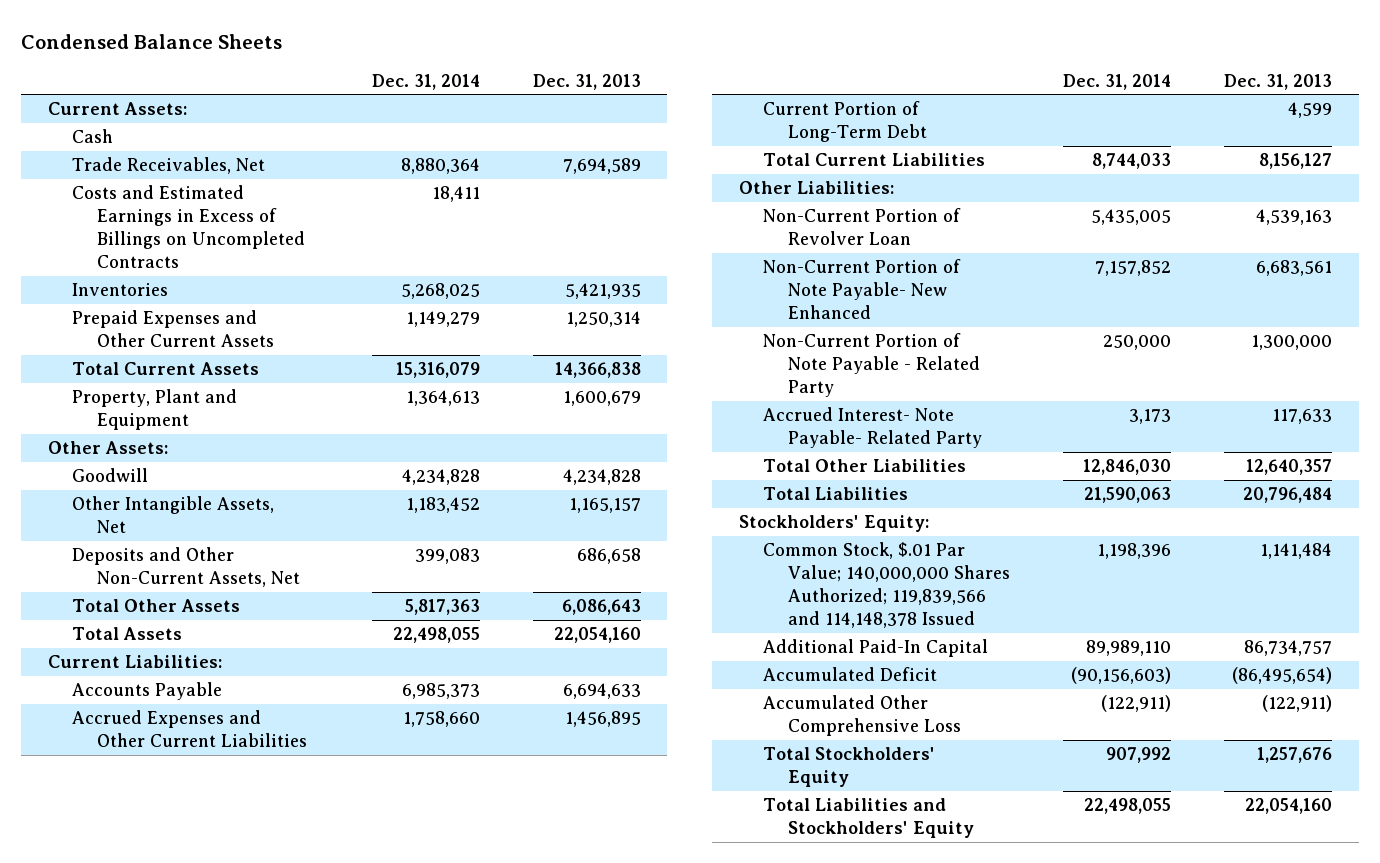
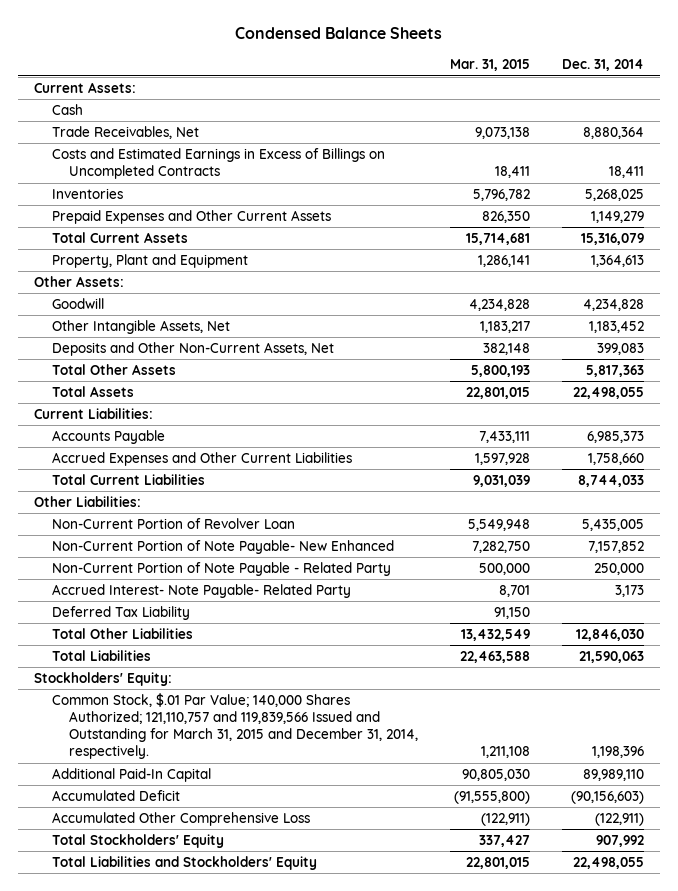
- | Dec. 31, 2014 | Dec. 31, 2013
+ | Mar. 31, 2015 | Dec. 31, 2014
- Current Portion of Long-Term Debt | | 4,599
+ Deferred Tax Liability | 91,150 |
- Common Stock, $.01 Par Value; 140,000,000 Shares Authorized; 119,839,566 and 114,148,378 Issued | 1,198,396 | 1,141,484
+ Common Stock, $.01 Par Value; 140,000 Shares Authorized; 121,110,757 and 119,839,566 Issued and Outstanding for March 31, 2015 and December 31, 2014, respectively. | 1,211,108 | 1,198,396

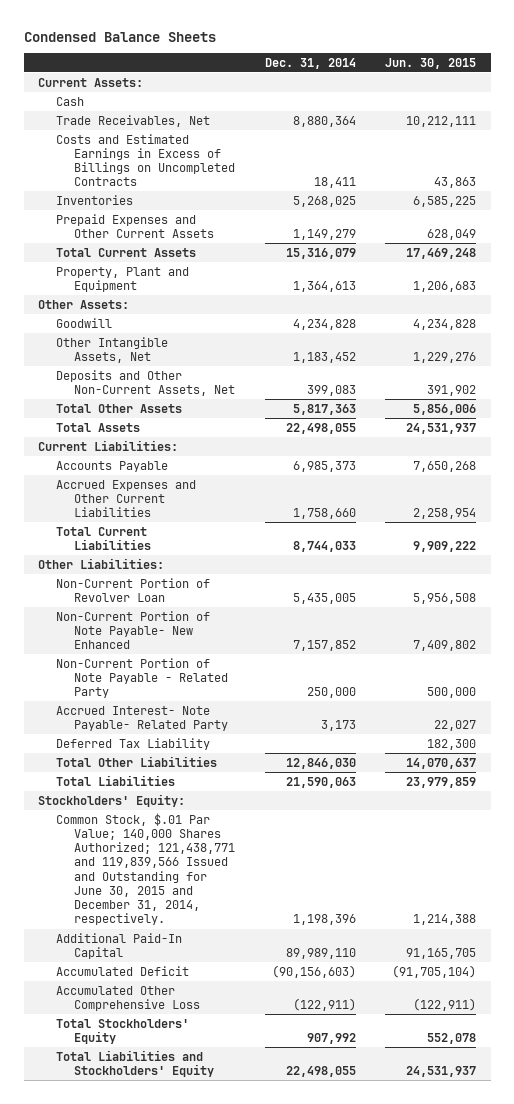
- | Mar. 31, 2015 | Dec. 31, 2014
+ | Dec. 31, 2014 | Jun. 30, 2015
- Common Stock, $.01 Par Value; 140,000 Shares Authorized; 121,110,757 and 119,839,566 Issued and Outstanding for March 31, 2015 and December 31, 2014, respectively. | 1,211,108 | 1,198,396
+ Common Stock, $.01 Par Value; 140,000 Shares Authorized; 121,438,771 and 119,839,566 Issued and Outstanding for June 30, 2015 and December 31, 2014, respectively. | 1,198,396 | 1,214,388

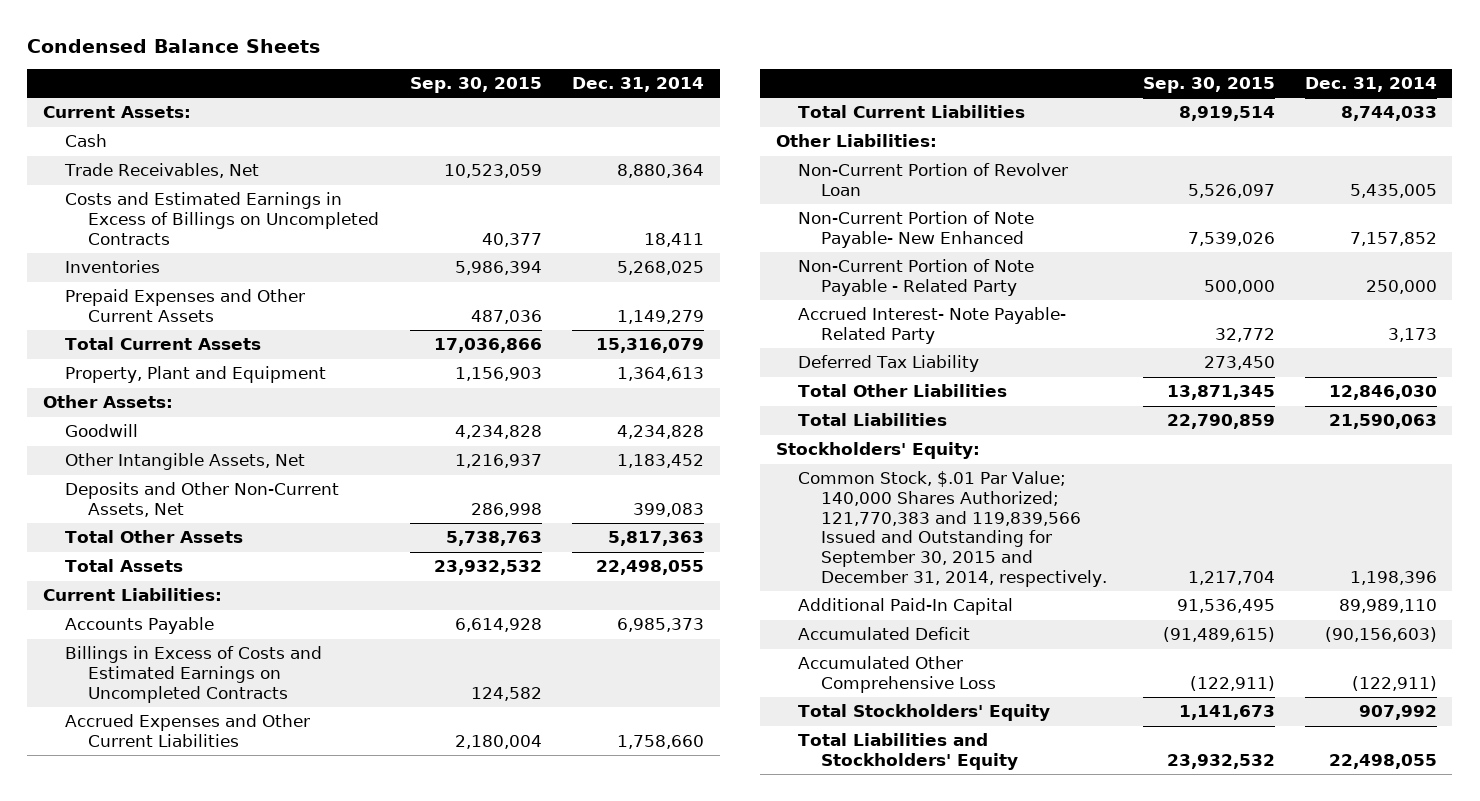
- | Dec. 31, 2014 | Jun. 30, 2015
+ | Sep. 30, 2015 | Dec. 31, 2014
+ Billings in Excess of Costs and Estimated Earnings on Uncompleted Contracts | 124,582 |
- Common Stock, $.01 Par Value; 140,000 Shares Authorized; 121,438,771 and 119,839,566 Issued and Outstanding for June 30, 2015 and December 31, 2014, respectively. | 1,198,396 | 1,214,388
+ Common Stock, $.01 Par Value; 140,000 Shares Authorized; 121,770,383 and 119,839,566 Issued and Outstanding for September 30, 2015 and December 31, 2014, respectively. | 1,217,704 | 1,198,396

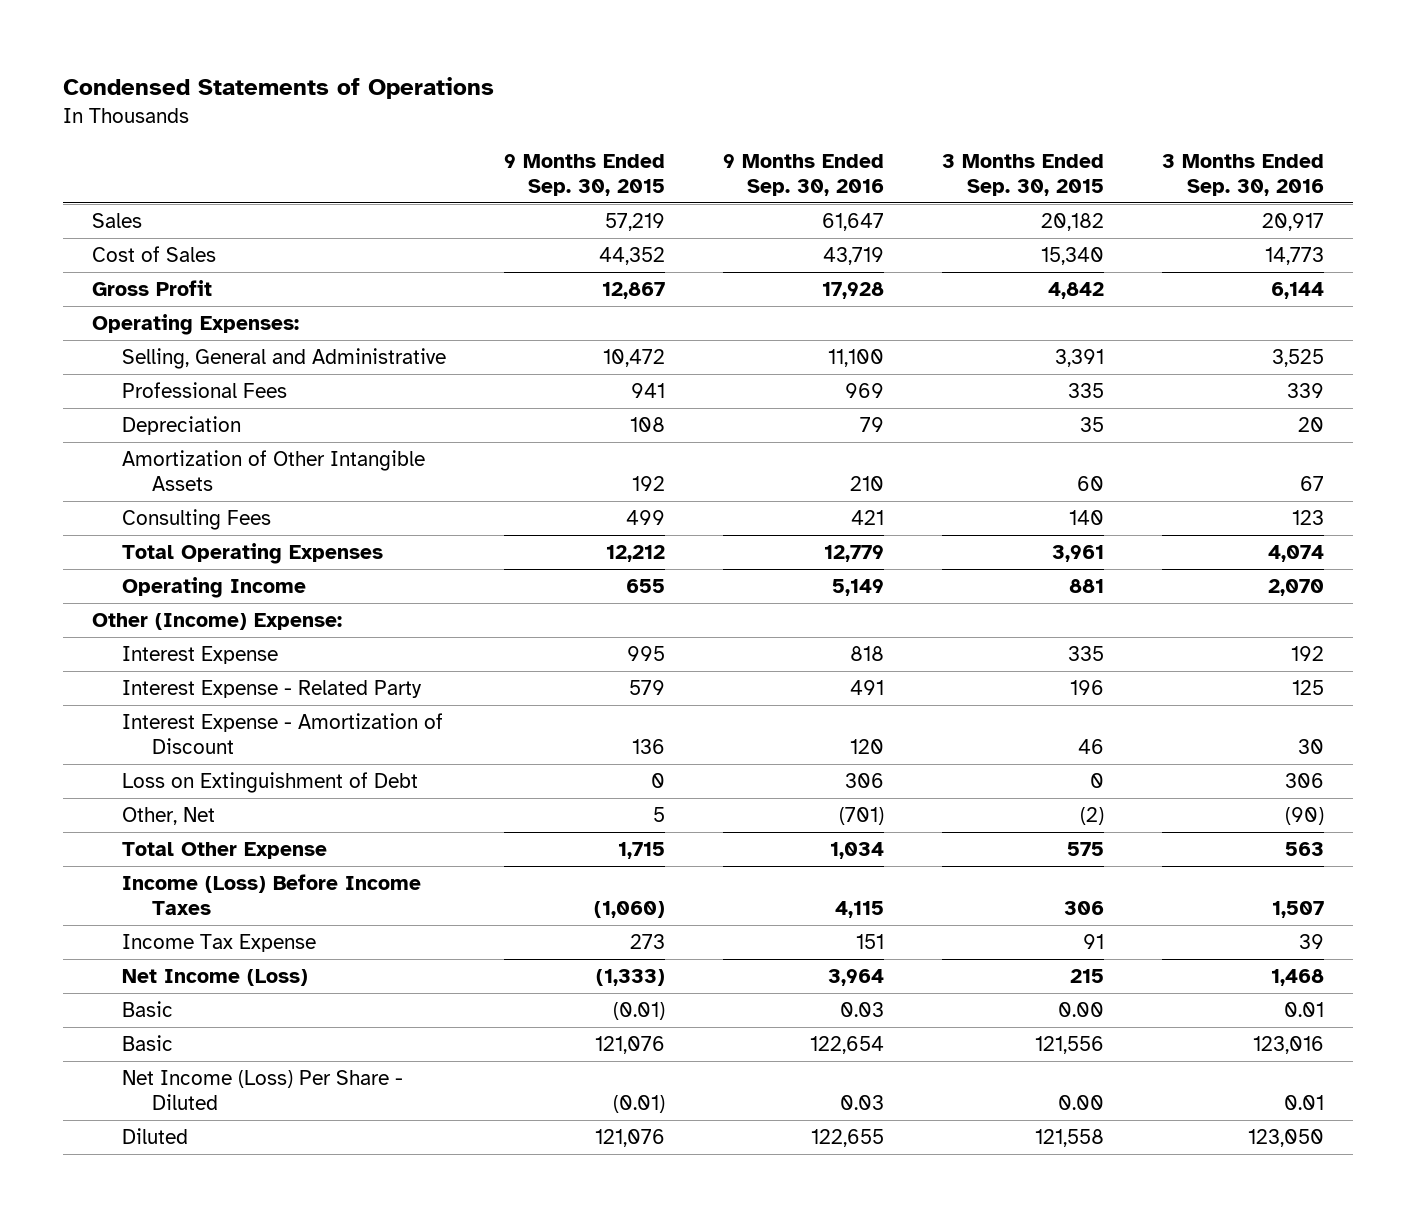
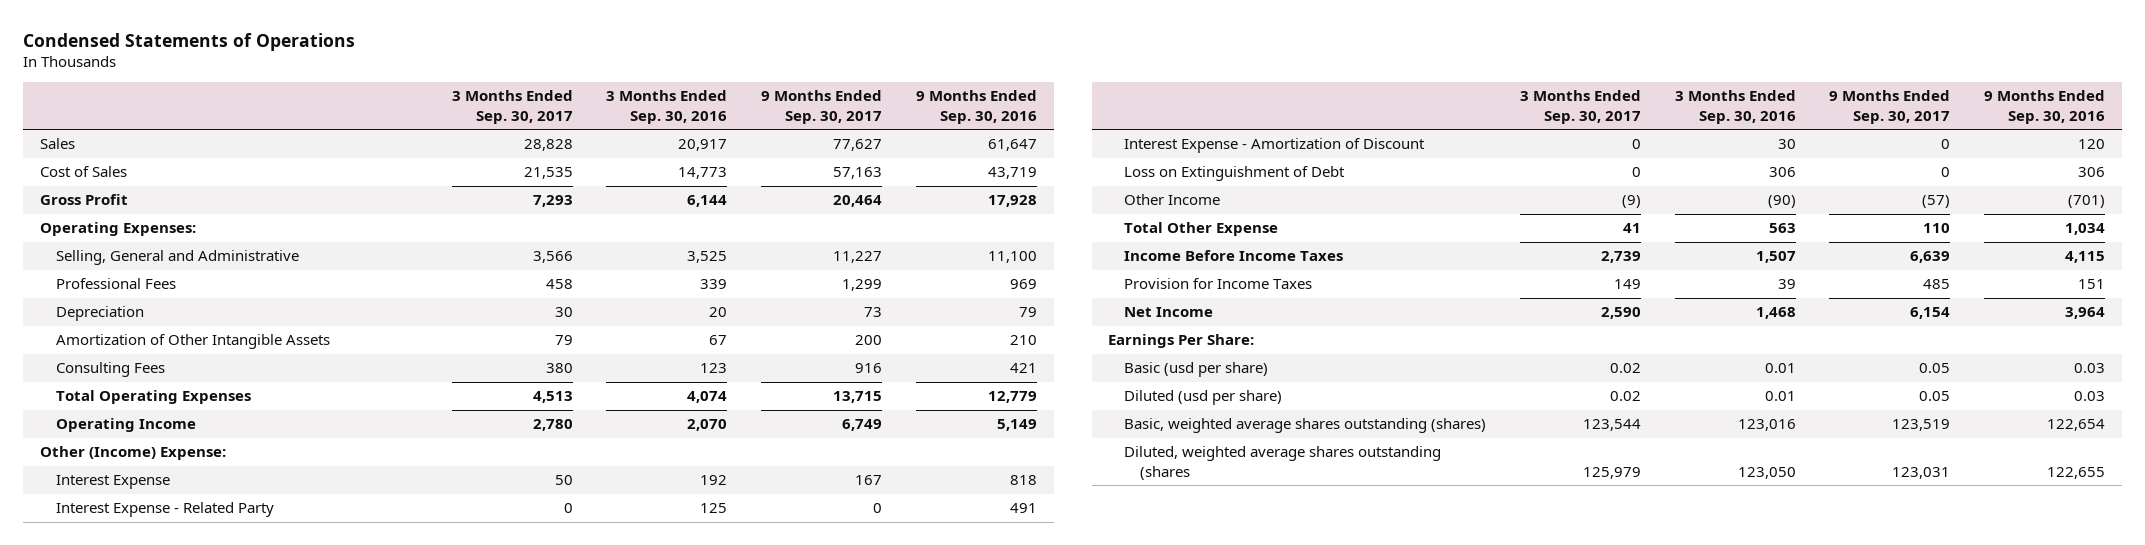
- | 9 Months Ended Sep. 30, 2015 | 9 Months Ended Sep. 30, 2016 | 3 Months Ended Sep. 30, 2015 | 3 Months Ended Sep. 30, 2016
+ | 3 Months Ended Sep. 30, 2017 | 3 Months Ended Sep. 30, 2016 | 9 Months Ended Sep. 30, 2017 | 9 Months Ended Sep. 30, 2016
- Other, Net | 5 | (701) | (2) | (90)
+ Other Income | (9) | (90) | (57) | (701)
- Income (Loss) Before Income Taxes | (1,060) | 4,115 | 306 | 1,507
- Income Tax Expense | 273 | 151 | 91 | 39
- Net Income (Loss) | (1,333) | 3,964 | 215 | 1,468
- Basic | (0.01) | 0.03 | 0.00 | 0.01
- Basic | 121,076 | 122,654 | 121,556 | 123,016
- Net Income (Loss) Per Share - Diluted | (0.01) | 0.03 | 0.00 | 0.01
- Diluted | 121,076 | 122,655 | 121,558 | 123,050
+ Income Before Income Taxes | 2,739 | 1,507 | 6,639 | 4,115
+ Provision for Income Taxes | 149 | 39 | 485 | 151
+ Net Income | 2,590 | 1,468 | 6,154 | 3,964
+ Earnings Per Share:
+ Basic (usd per share) | 0.02 | 0.01 | 0.05 | 0.03
+ Diluted (usd per share) | 0.02 | 0.01 | 0.05 | 0.03
+ Basic, weighted average shares outstanding (shares) | 123,544 | 123,016 | 123,519 | 122,654
+ Diluted, weighted average shares outstanding (shares | 125,979 | 123,050 | 123,031 | 122,655

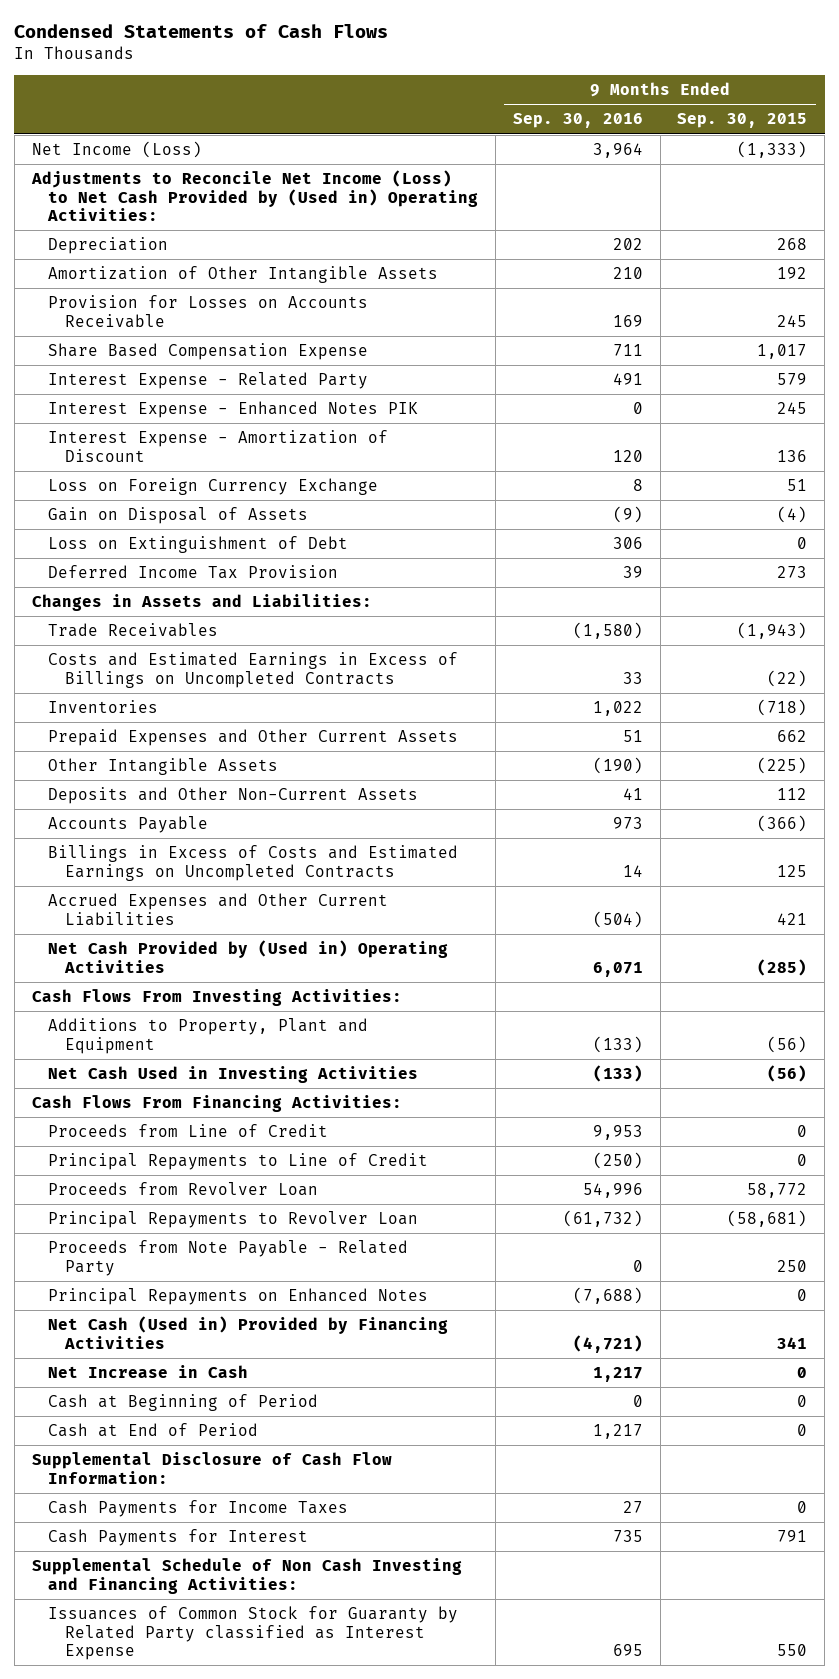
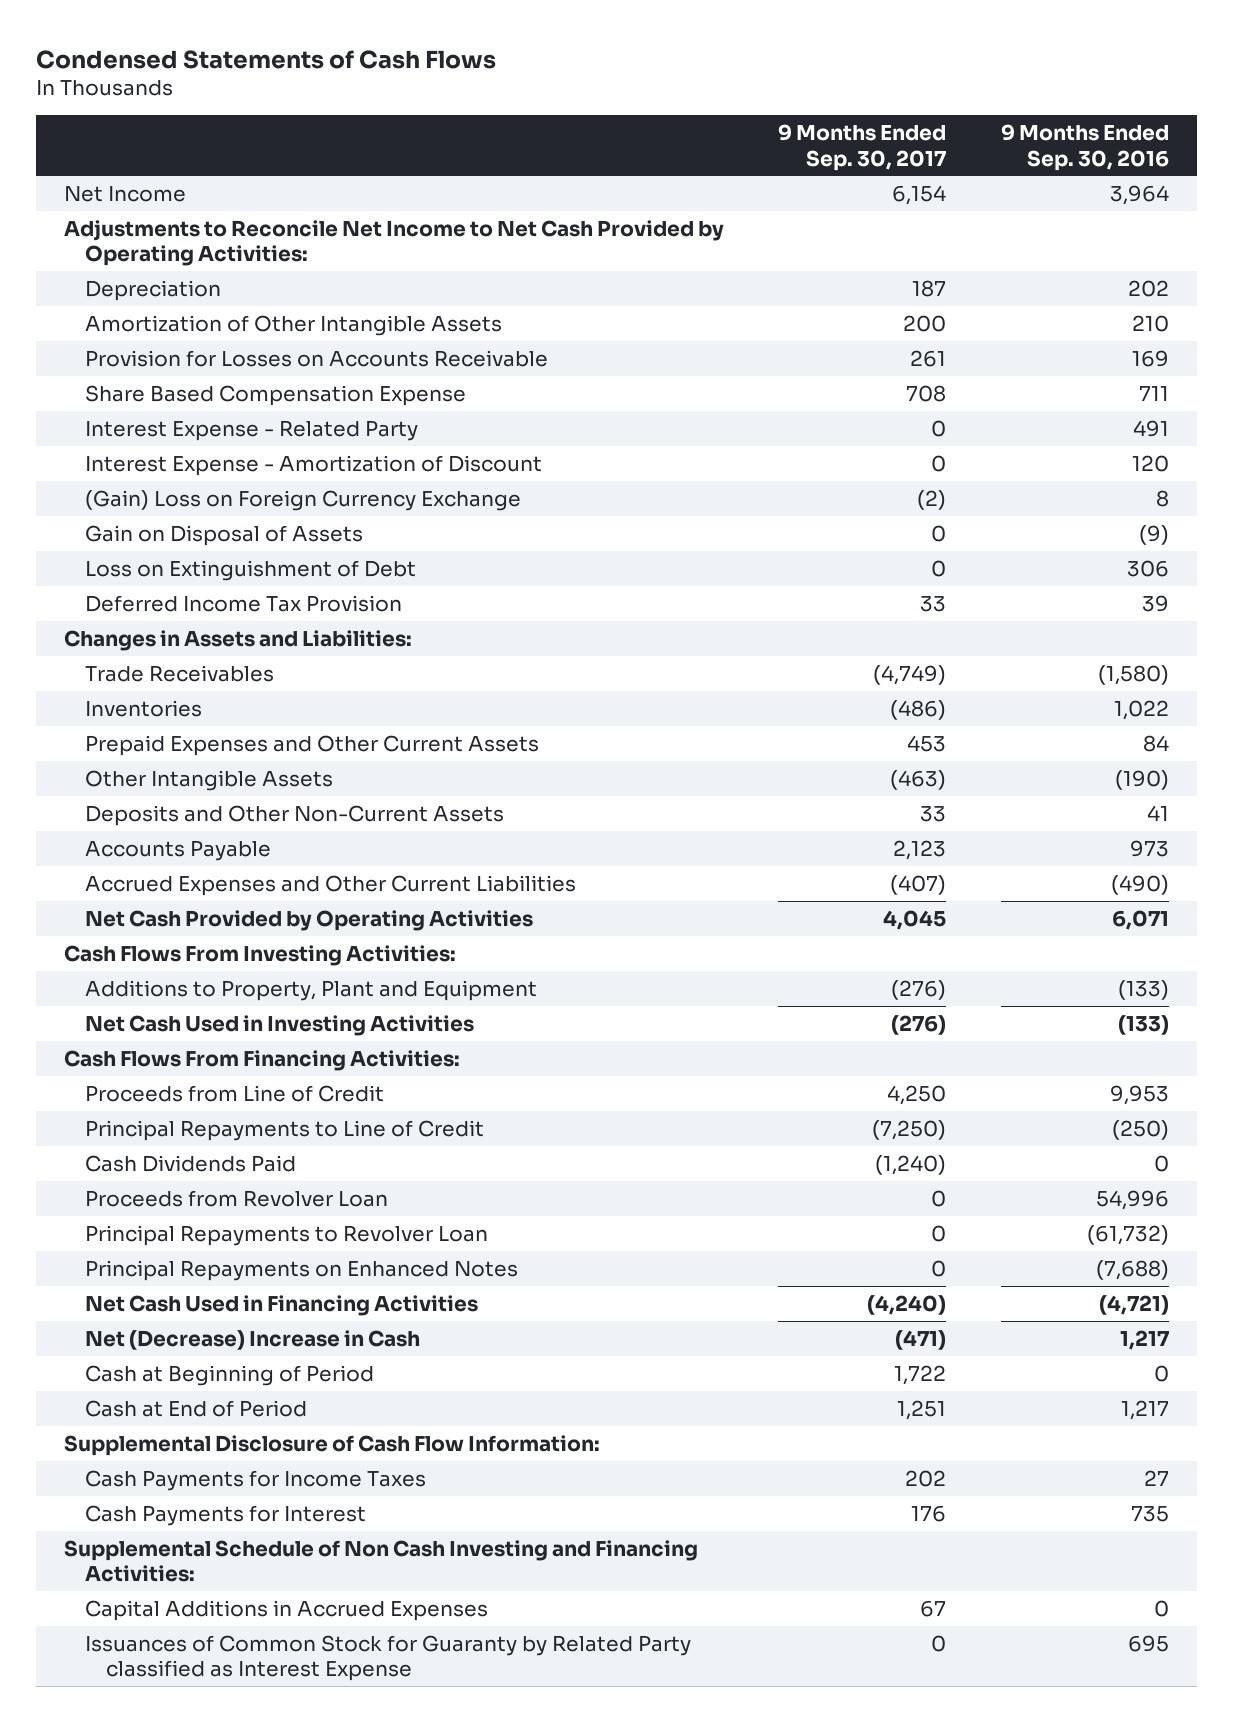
- | 9 Months Ended Sep. 30, 2016 | 9 Months Ended Sep. 30, 2015
+ | 9 Months Ended Sep. 30, 2017 | 9 Months Ended Sep. 30, 2016
- Net Income (Loss) | 3,964 | (1,333)
- Adjustments to Reconcile Net Income (Loss) to Net Cash Provided by (Used in) Operating Activities:
+ Net Income | 6,154 | 3,964
+ Adjustments to Reconcile Net Income to Net Cash Provided by Operating Activities:
- Interest Expense - Enhanced Notes PIK | 0 | 245
- Loss on Foreign Currency Exchange | 8 | 51
+ (Gain) Loss on Foreign Currency Exchange | (2) | 8
- Costs and Estimated Earnings in Excess of Billings on Uncompleted Contracts | 33 | (22)
- Prepaid Expenses and Other Current Assets | 51 | 662
+ Prepaid Expenses and Other Current Assets | 453 | 84
- Billings in Excess of Costs and Estimated Earnings on Uncompleted Contracts | 14 | 125
- Accrued Expenses and Other Current Liabilities | (504) | 421
- Net Cash Provided by (Used in) Operating Activities | 6,071 | (285)
+ Accrued Expenses and Other Current Liabilities | (407) | (490)
+ Net Cash Provided by Operating Activities | 4,045 | 6,071
+ Cash Dividends Paid | (1,240) | 0
- Proceeds from Note Payable - Related Party | 0 | 250
- Net Cash (Used in) Provided by Financing Activities | (4,721) | 341
- Net Increase in Cash | 1,217 | 0
+ Net Cash Used in Financing Activities | (4,240) | (4,721)
+ Net (Decrease) Increase in Cash | (471) | 1,217
+ Capital Additions in Accrued Expenses | 67 | 0

